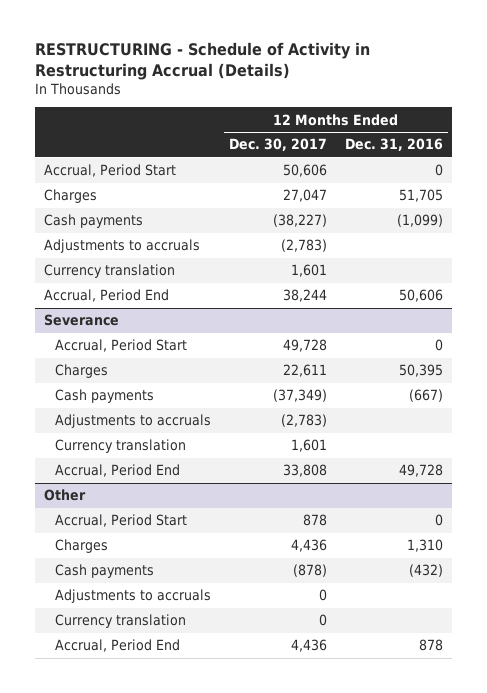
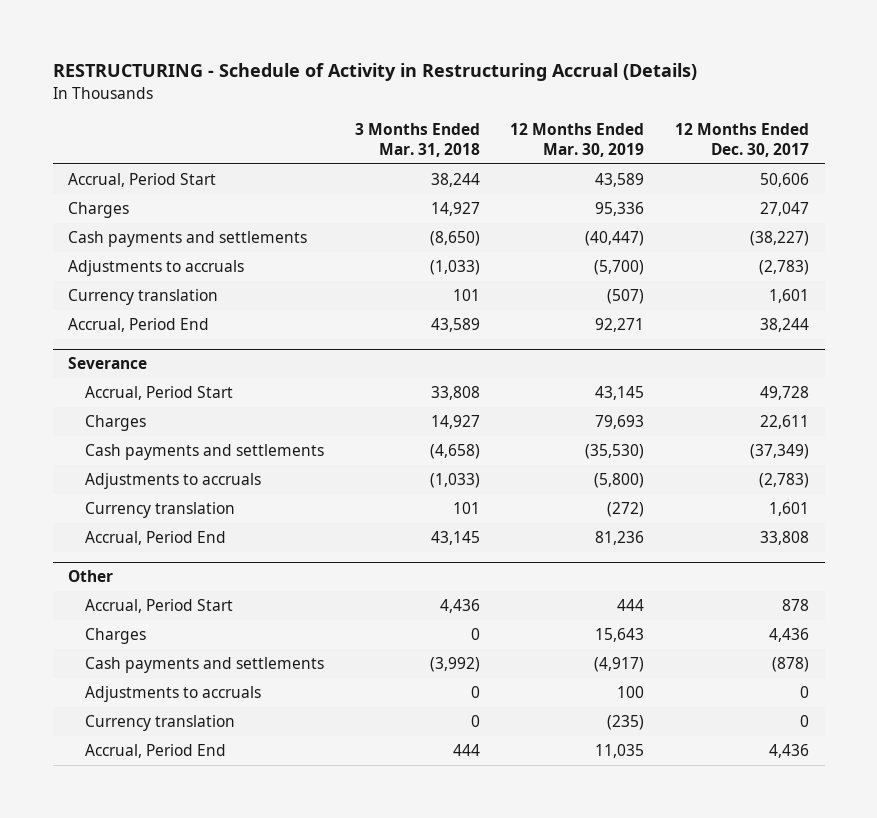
- | 12 Months Ended Dec. 30, 2017 | 12 Months Ended Dec. 31, 2016
+ | 3 Months Ended Mar. 31, 2018 | 12 Months Ended Mar. 30, 2019 | 12 Months Ended Dec. 30, 2017
- Cash payments | (38,227) | (1,099)
+ Cash payments and settlements | (8,650) | (40,447) | (38,227)
@ Severance
- Cash payments | (37,349) | (667)
+ Cash payments and settlements | (4,658) | (35,530) | (37,349)
@ Other
- Cash payments | (878) | (432)
+ Cash payments and settlements | (3,992) | (4,917) | (878)

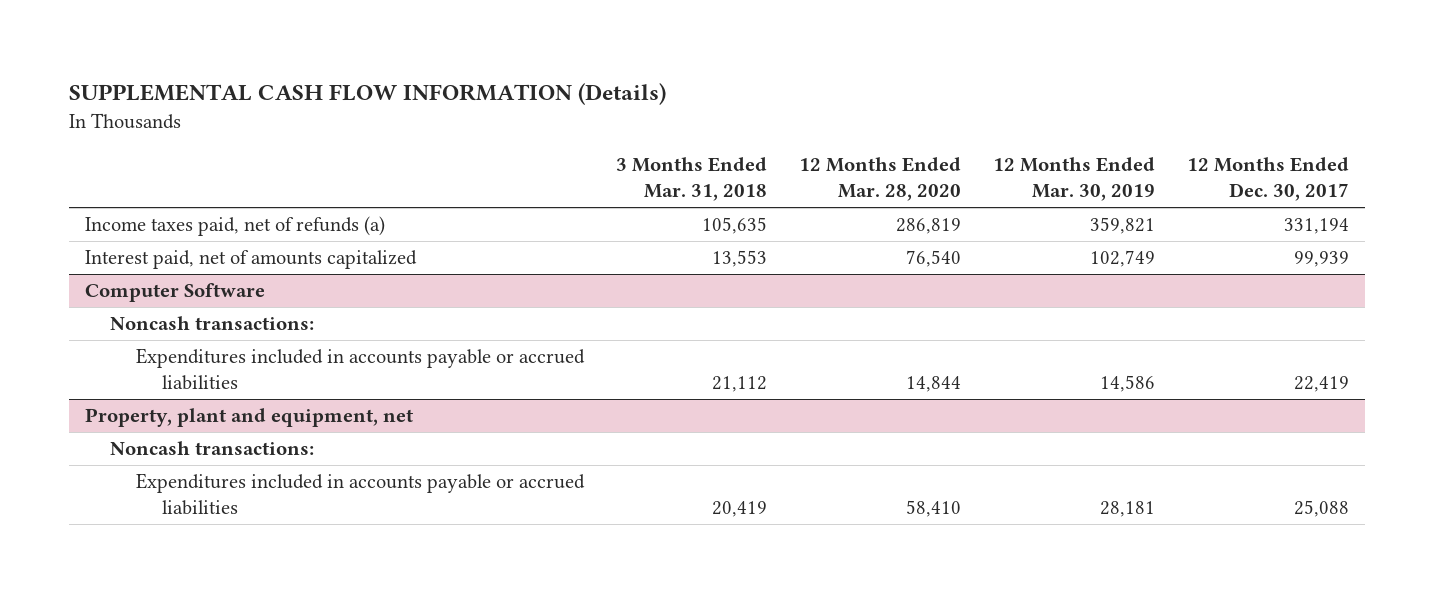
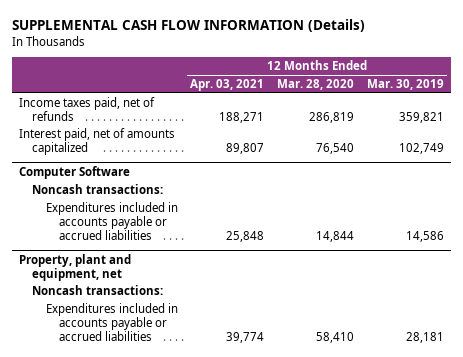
- | 3 Months Ended Mar. 31, 2018 | 12 Months Ended Mar. 28, 2020 | 12 Months Ended Mar. 30, 2019 | 12 Months Ended Dec. 30, 2017
+ | 12 Months Ended Apr. 03, 2021 | 12 Months Ended Mar. 28, 2020 | 12 Months Ended Mar. 30, 2019
- Income taxes paid, net of refunds (a) | 105,635 | 286,819 | 359,821 | 331,194
+ Income taxes paid, net of refunds | 188,271 | 286,819 | 359,821

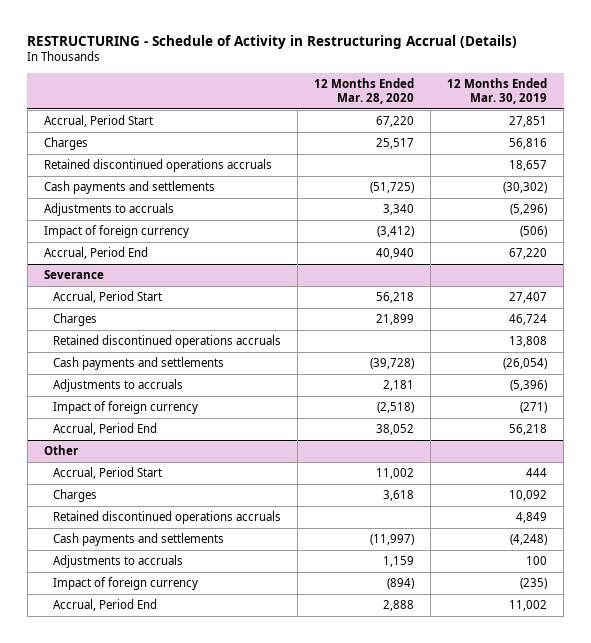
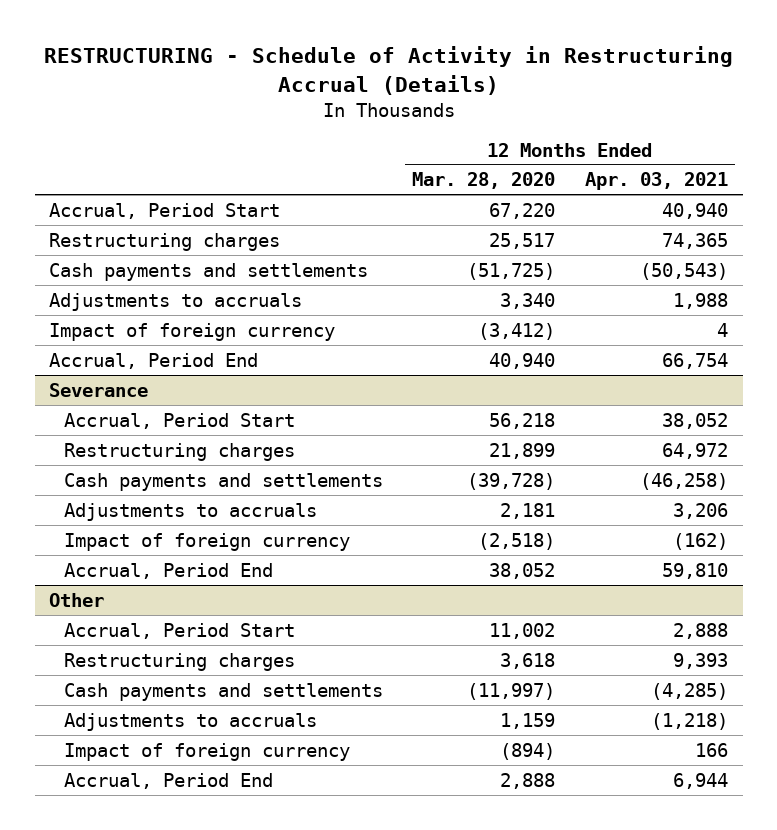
- | 12 Months Ended Mar. 28, 2020 | 12 Months Ended Mar. 30, 2019
+ | 12 Months Ended Mar. 28, 2020 | 12 Months Ended Apr. 03, 2021
- Charges | 25,517 | 56,816
- Retained discontinued operations accruals | | 18,657
+ Restructuring charges | 25,517 | 74,365
@ Severance
- Charges | 21,899 | 46,724
- Retained discontinued operations accruals | | 13,808
+ Restructuring charges | 21,899 | 64,972
@ Other
- Charges | 3,618 | 10,092
- Retained discontinued operations accruals | | 4,849
+ Restructuring charges | 3,618 | 9,393

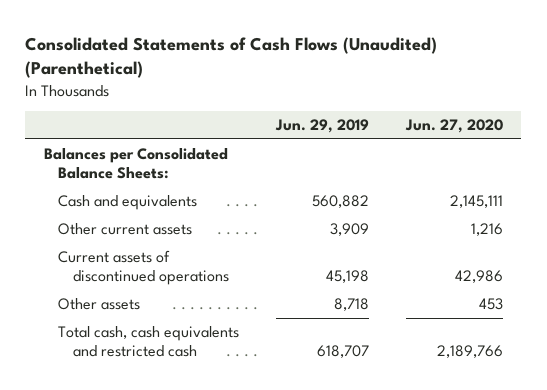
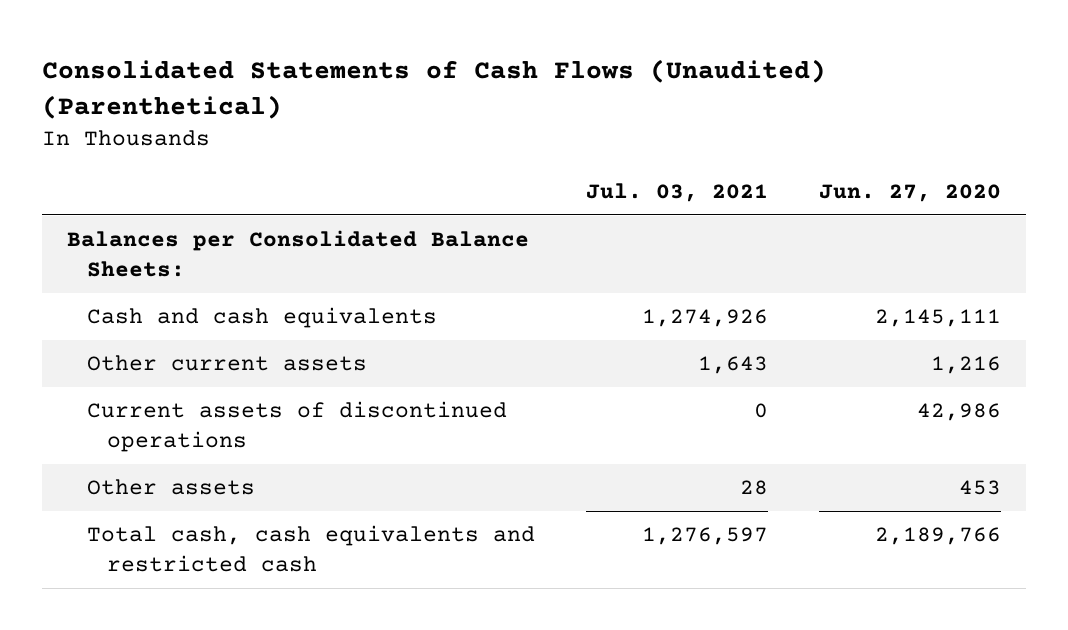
- | Jun. 29, 2019 | Jun. 27, 2020
+ | Jul. 03, 2021 | Jun. 27, 2020
- Cash and equivalents | 560,882 | 2,145,111
+ Cash and cash equivalents | 1,274,926 | 2,145,111

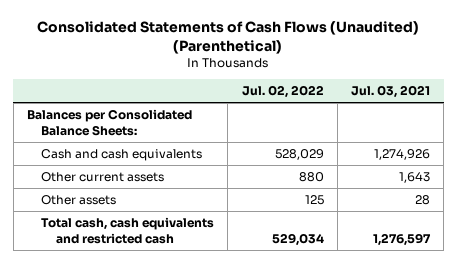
- | Jul. 03, 2021 | Jun. 27, 2020
+ | Jul. 02, 2022 | Jul. 03, 2021
- Current assets of discontinued operations | 0 | 42,986

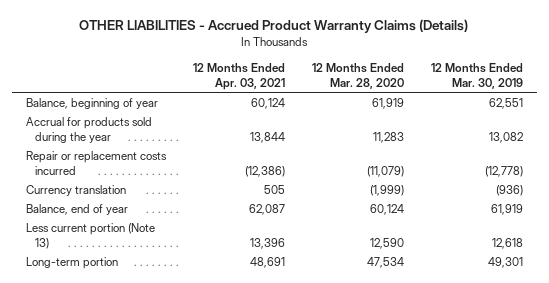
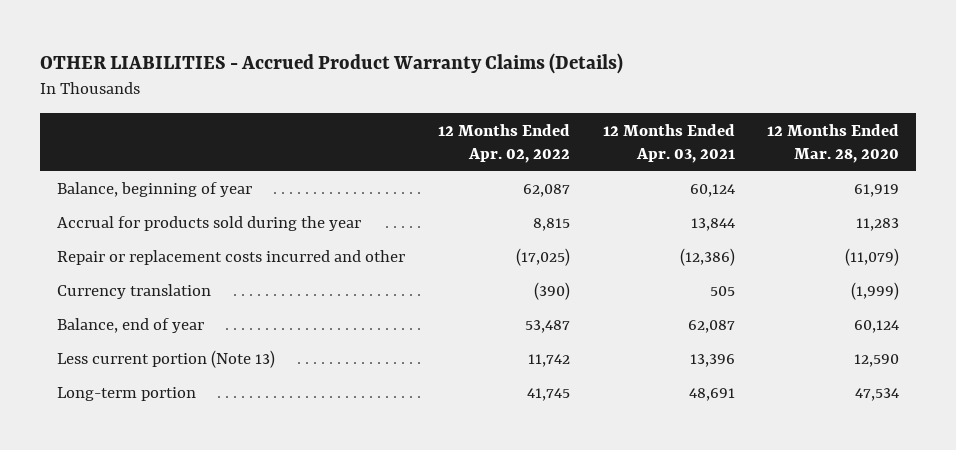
- | 12 Months Ended Apr. 03, 2021 | 12 Months Ended Mar. 28, 2020 | 12 Months Ended Mar. 30, 2019
+ | 12 Months Ended Apr. 02, 2022 | 12 Months Ended Apr. 03, 2021 | 12 Months Ended Mar. 28, 2020
- Repair or replacement costs incurred | (12,386) | (11,079) | (12,778)
+ Repair or replacement costs incurred and other | (17,025) | (12,386) | (11,079)

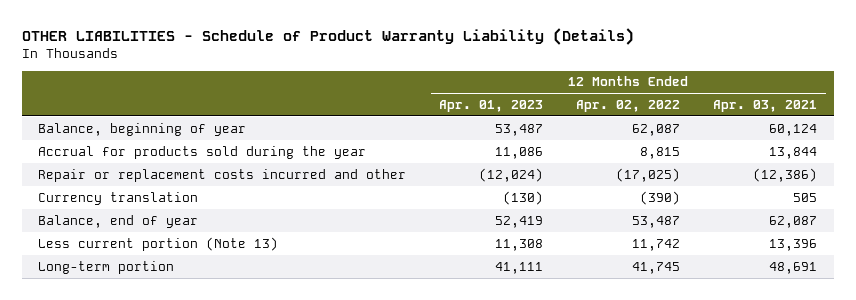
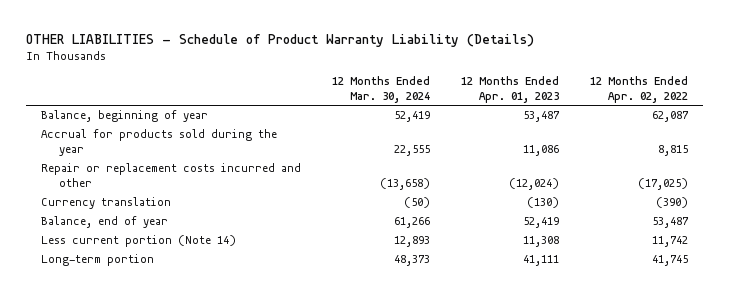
- | 12 Months Ended Apr. 01, 2023 | 12 Months Ended Apr. 02, 2022 | 12 Months Ended Apr. 03, 2021
+ | 12 Months Ended Mar. 30, 2024 | 12 Months Ended Apr. 01, 2023 | 12 Months Ended Apr. 02, 2022
- Less current portion (Note 13) | 11,308 | 11,742 | 13,396
+ Less current portion (Note 14) | 12,893 | 11,308 | 11,742

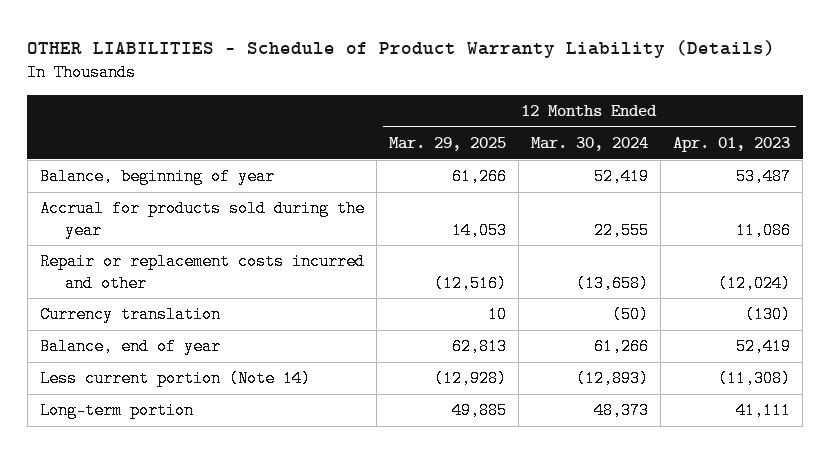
- | 12 Months Ended Mar. 30, 2024 | 12 Months Ended Apr. 01, 2023 | 12 Months Ended Apr. 02, 2022
+ | 12 Months Ended Mar. 29, 2025 | 12 Months Ended Mar. 30, 2024 | 12 Months Ended Apr. 01, 2023
- Less current portion (Note 14) | 12,893 | 11,308 | 11,742
+ Less current portion (Note 14) | (12,928) | (12,893) | (11,308)

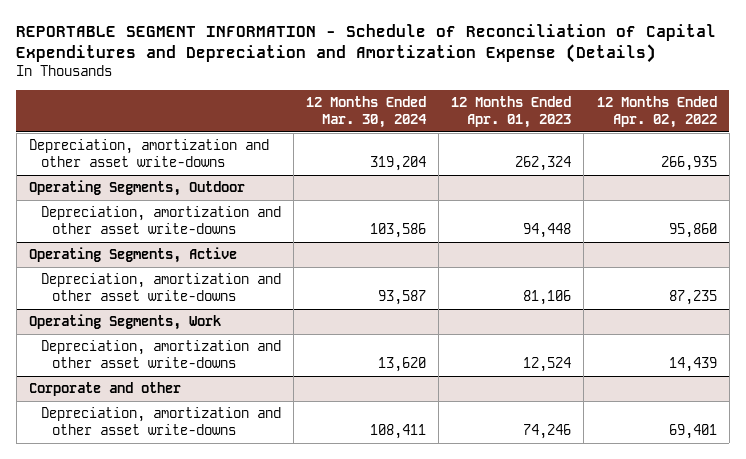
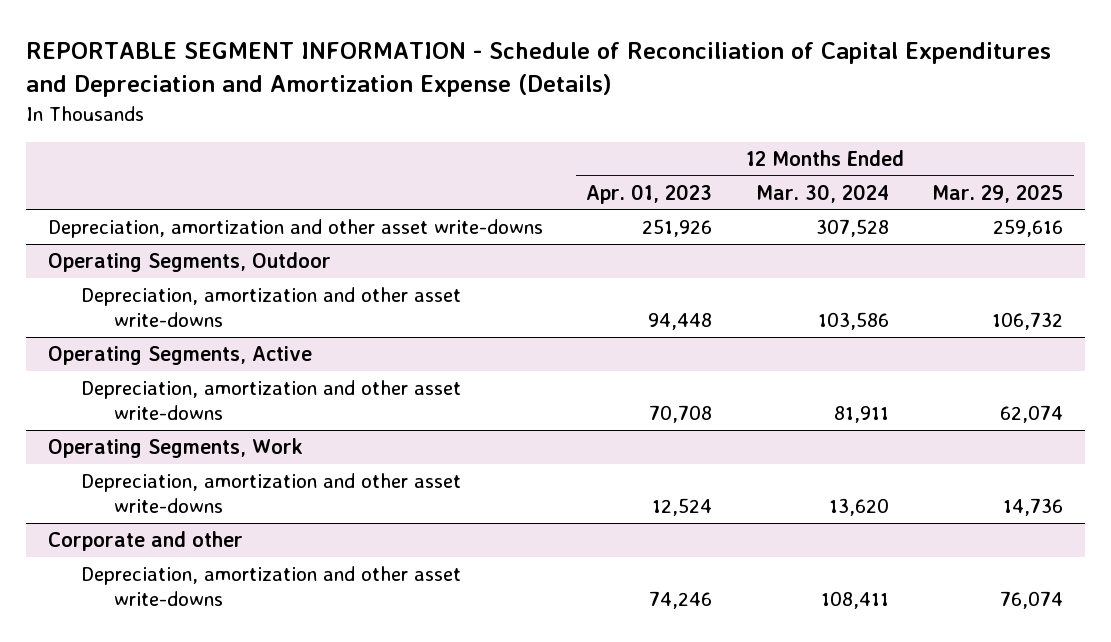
- | 12 Months Ended Mar. 30, 2024 | 12 Months Ended Apr. 01, 2023 | 12 Months Ended Apr. 02, 2022
+ | 12 Months Ended Apr. 01, 2023 | 12 Months Ended Mar. 30, 2024 | 12 Months Ended Mar. 29, 2025
- Depreciation, amortization and other asset write-downs | 319,204 | 262,324 | 266,935
+ Depreciation, amortization and other asset write-downs | 251,926 | 307,528 | 259,616
@ Operating Segments, Active
- Depreciation, amortization and other asset write-downs | 93,587 | 81,106 | 87,235
+ Depreciation, amortization and other asset write-downs | 70,708 | 81,911 | 62,074

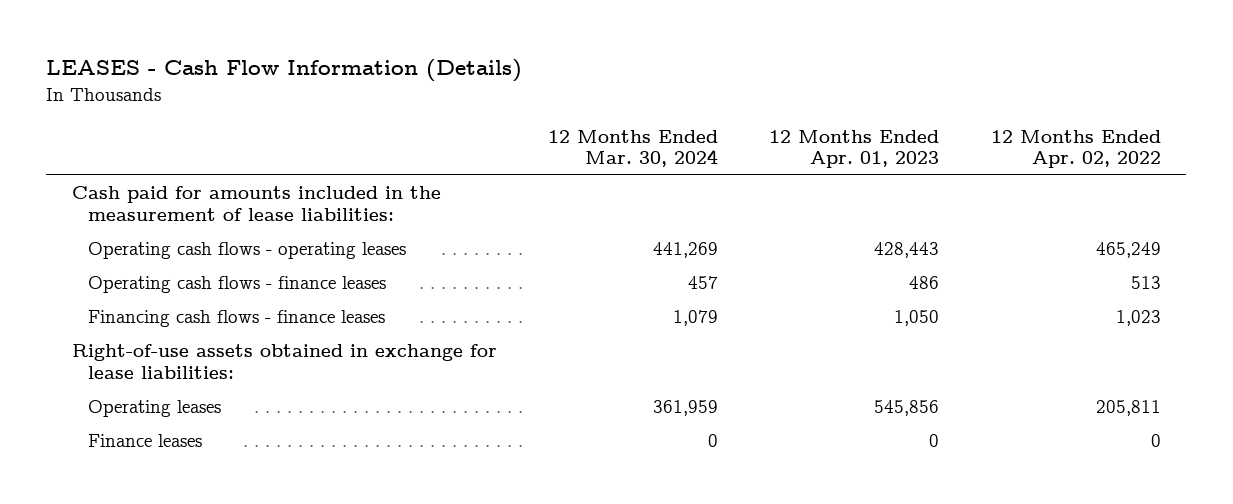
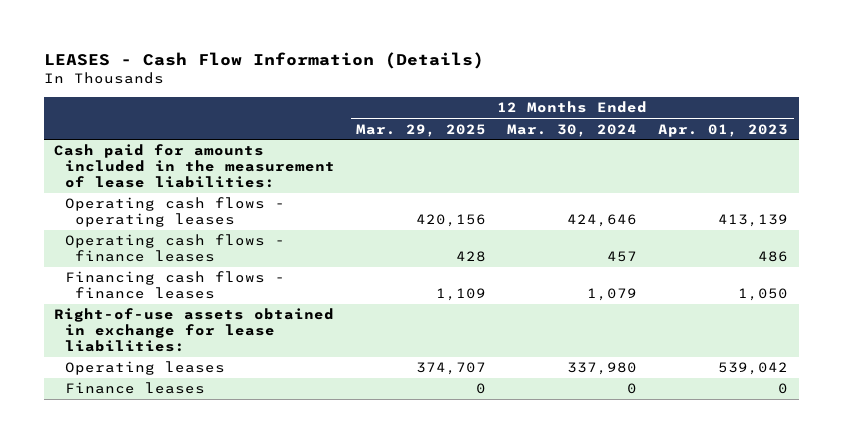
- | 12 Months Ended Mar. 30, 2024 | 12 Months Ended Apr. 01, 2023 | 12 Months Ended Apr. 02, 2022
+ | 12 Months Ended Mar. 29, 2025 | 12 Months Ended Mar. 30, 2024 | 12 Months Ended Apr. 01, 2023
- Operating cash flows - operating leases | 441,269 | 428,443 | 465,249
+ Operating cash flows - operating leases | 420,156 | 424,646 | 413,139
- Operating leases | 361,959 | 545,856 | 205,811
+ Operating leases | 374,707 | 337,980 | 539,042

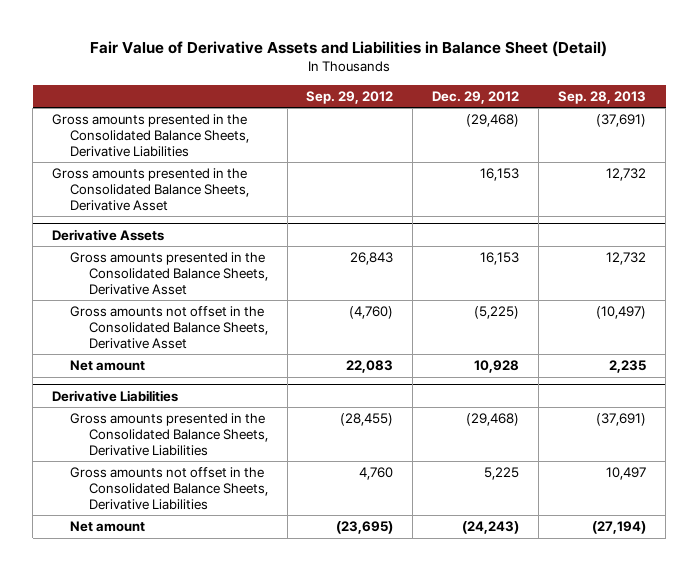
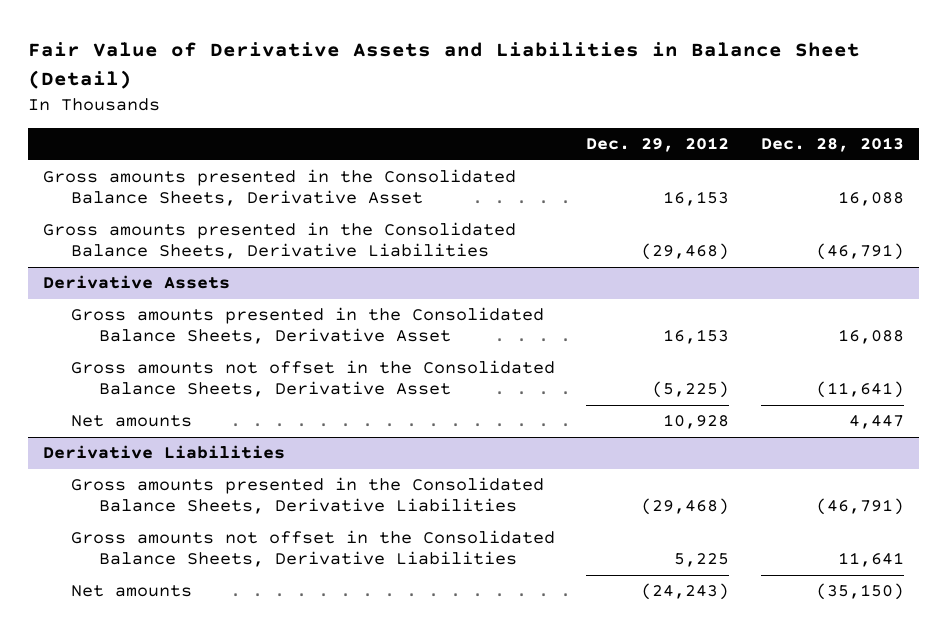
- | Sep. 29, 2012 | Dec. 29, 2012 | Sep. 28, 2013
+ | Dec. 29, 2012 | Dec. 28, 2013
moved down: Gross amounts presented in the Consolidated Balance Sheets, Derivative Liabilities | (29,468) | (46,791)
@ Derivative Assets
- Net amount | 22,083 | 10,928 | 2,235
+ Net amounts | 10,928 | 4,447
@ Derivative Liabilities
- Net amount | (23,695) | (24,243) | (27,194)
+ Net amounts | (24,243) | (35,150)

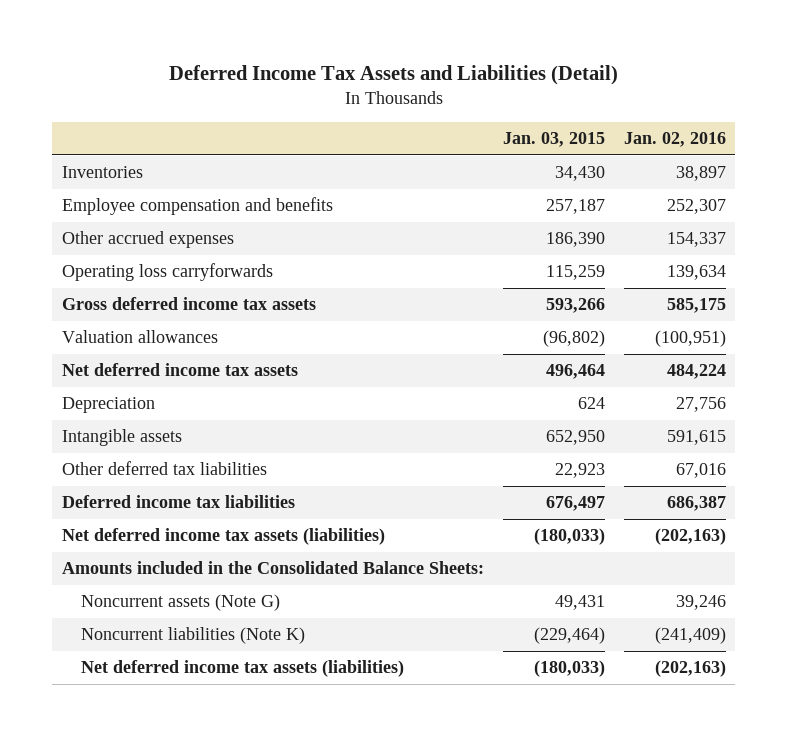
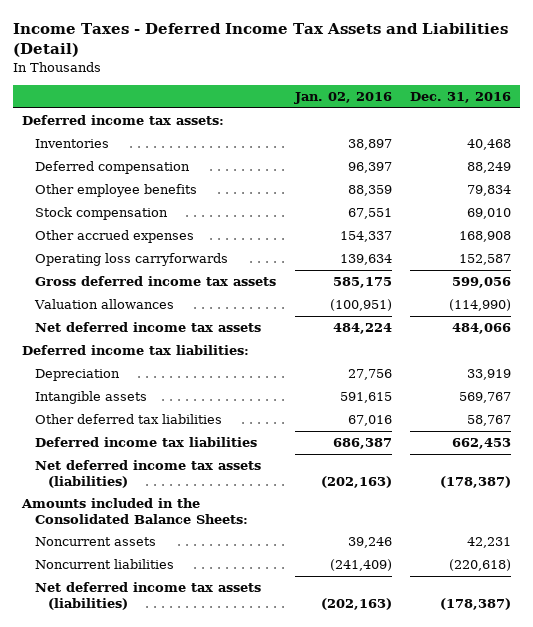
- Deferred Income Tax Assets and Liabilities (Detail)
+ Income Taxes - Deferred Income Tax Assets and Liabilities (Detail)
- | Jan. 03, 2015 | Jan. 02, 2016
+ | Jan. 02, 2016 | Dec. 31, 2016
+ Deferred income tax assets:
- Employee compensation and benefits | 257,187 | 252,307
+ Deferred compensation | 96,397 | 88,249
+ Other employee benefits | 88,359 | 79,834
+ Stock compensation | 67,551 | 69,010
+ Deferred income tax liabilities:
- Noncurrent assets (Note G) | 49,431 | 39,246
- Noncurrent liabilities (Note K) | (229,464) | (241,409)
+ Noncurrent assets | 39,246 | 42,231
+ Noncurrent liabilities | (241,409) | (220,618)

